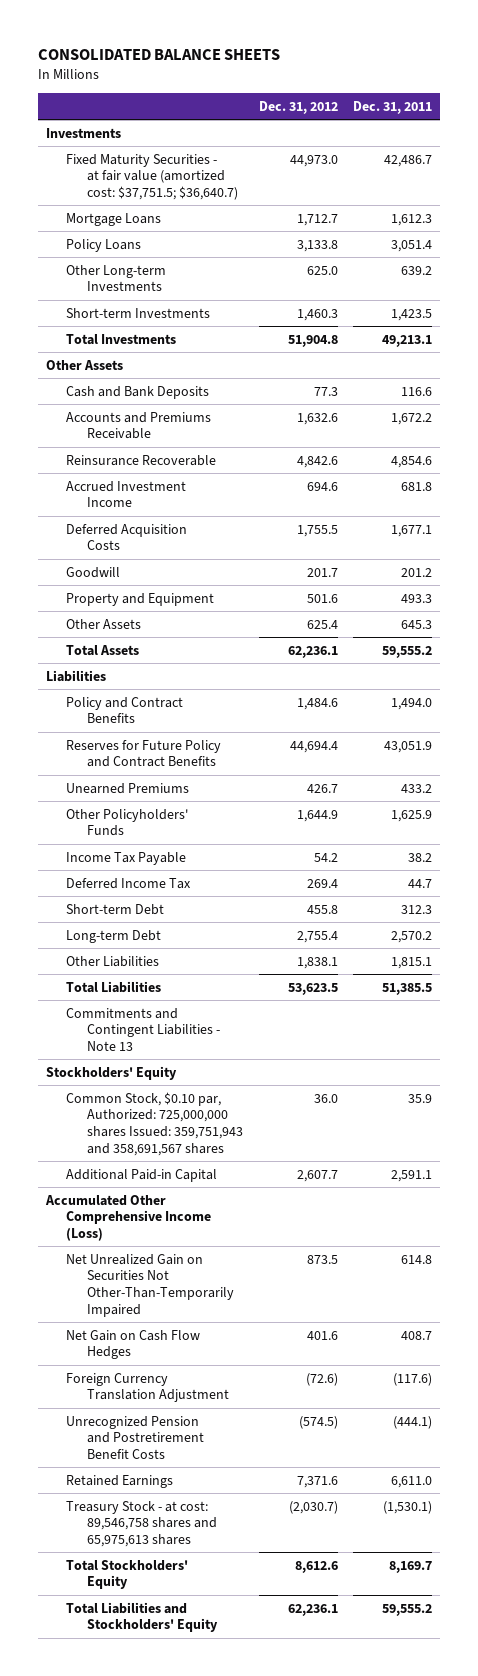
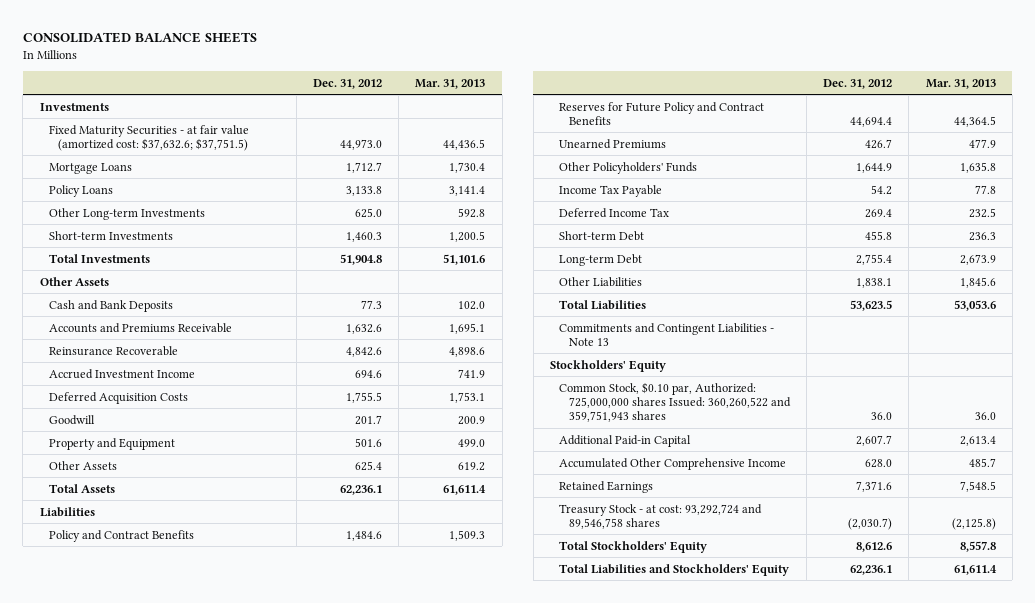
- | Dec. 31, 2012 | Dec. 31, 2011
+ | Dec. 31, 2012 | Mar. 31, 2013
- Fixed Maturity Securities - at fair value (amortized cost: $37,751.5; $36,640.7) | 44,973.0 | 42,486.7
+ Fixed Maturity Securities - at fair value (amortized cost: $37,632.6; $37,751.5) | 44,973.0 | 44,436.5
- Common Stock, $0.10 par, Authorized: 725,000,000 shares Issued: 359,751,943 and 358,691,567 shares | 36.0 | 35.9
+ Common Stock, $0.10 par, Authorized: 725,000,000 shares Issued: 360,260,522 and 359,751,943 shares | 36.0 | 36.0
- Accumulated Other Comprehensive Income (Loss)
- Net Unrealized Gain on Securities Not Other-Than-Temporarily Impaired | 873.5 | 614.8
- Net Gain on Cash Flow Hedges | 401.6 | 408.7
- Foreign Currency Translation Adjustment | (72.6) | (117.6)
- Unrecognized Pension and Postretirement Benefit Costs | (574.5) | (444.1)
+ Accumulated Other Comprehensive Income | 628.0 | 485.7
- Treasury Stock - at cost: 89,546,758 shares and 65,975,613 shares | (2,030.7) | (1,530.1)
+ Treasury Stock - at cost: 93,292,724 and 89,546,758 shares | (2,030.7) | (2,125.8)

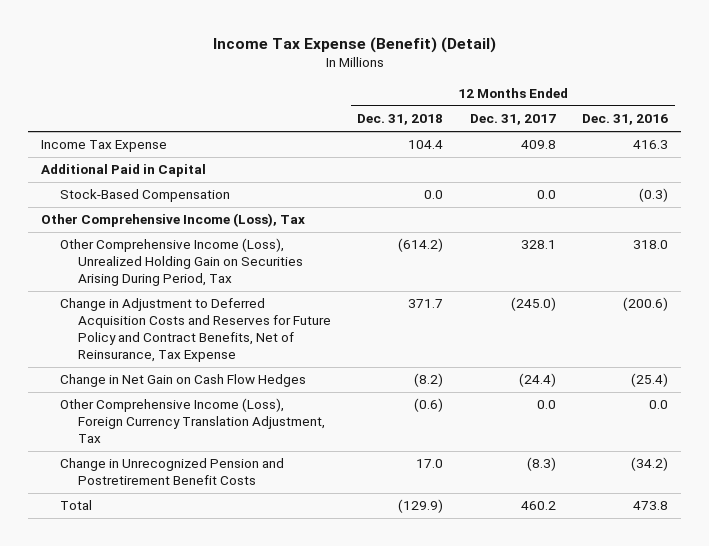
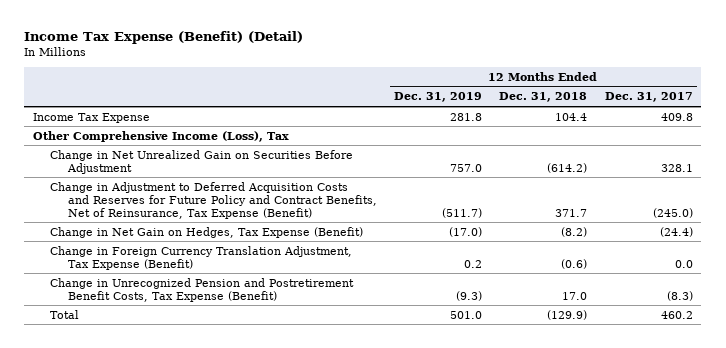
- | 12 Months Ended Dec. 31, 2018 | 12 Months Ended Dec. 31, 2017 | 12 Months Ended Dec. 31, 2016
+ | 12 Months Ended Dec. 31, 2019 | 12 Months Ended Dec. 31, 2018 | 12 Months Ended Dec. 31, 2017
- Additional Paid in Capital
- Stock-Based Compensation | 0.0 | 0.0 | (0.3)
- Other Comprehensive Income (Loss), Unrealized Holding Gain on Securities Arising During Period, Tax | (614.2) | 328.1 | 318.0
- Change in Adjustment to Deferred Acquisition Costs and Reserves for Future Policy and Contract Benefits, Net of Reinsurance, Tax Expense | 371.7 | (245.0) | (200.6)
- Change in Net Gain on Cash Flow Hedges | (8.2) | (24.4) | (25.4)
- Other Comprehensive Income (Loss), Foreign Currency Translation Adjustment, Tax | (0.6) | 0.0 | 0.0
- Change in Unrecognized Pension and Postretirement Benefit Costs | 17.0 | (8.3) | (34.2)
+ Change in Net Unrealized Gain on Securities Before Adjustment | 757.0 | (614.2) | 328.1
+ Change in Adjustment to Deferred Acquisition Costs and Reserves for Future Policy and Contract Benefits, Net of Reinsurance, Tax Expense (Benefit) | (511.7) | 371.7 | (245.0)
+ Change in Net Gain on Hedges, Tax Expense (Benefit) | (17.0) | (8.2) | (24.4)
+ Change in Foreign Currency Translation Adjustment, Tax Expense (Benefit) | 0.2 | (0.6) | 0.0
+ Change in Unrecognized Pension and Postretirement Benefit Costs, Tax Expense (Benefit) | (9.3) | 17.0 | (8.3)

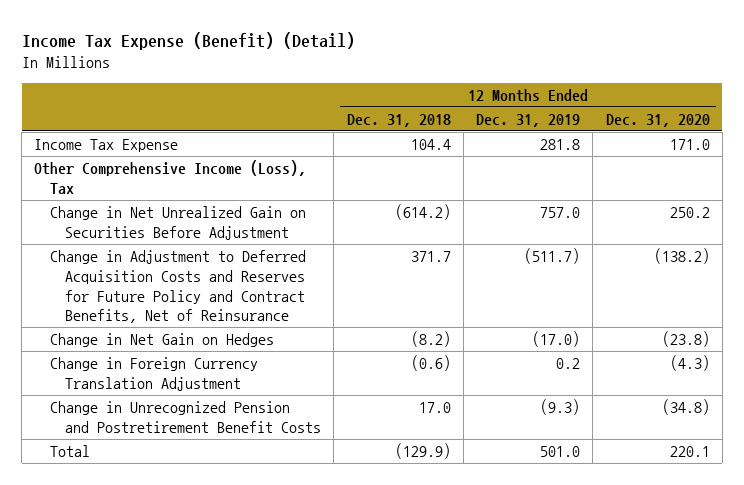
- | 12 Months Ended Dec. 31, 2019 | 12 Months Ended Dec. 31, 2018 | 12 Months Ended Dec. 31, 2017
+ | 12 Months Ended Dec. 31, 2018 | 12 Months Ended Dec. 31, 2019 | 12 Months Ended Dec. 31, 2020
- Change in Adjustment to Deferred Acquisition Costs and Reserves for Future Policy and Contract Benefits, Net of Reinsurance, Tax Expense (Benefit) | (511.7) | 371.7 | (245.0)
- Change in Net Gain on Hedges, Tax Expense (Benefit) | (17.0) | (8.2) | (24.4)
- Change in Foreign Currency Translation Adjustment, Tax Expense (Benefit) | 0.2 | (0.6) | 0.0
- Change in Unrecognized Pension and Postretirement Benefit Costs, Tax Expense (Benefit) | (9.3) | 17.0 | (8.3)
+ Change in Adjustment to Deferred Acquisition Costs and Reserves for Future Policy and Contract Benefits, Net of Reinsurance | 371.7 | (511.7) | (138.2)
+ Change in Net Gain on Hedges | (8.2) | (17.0) | (23.8)
+ Change in Foreign Currency Translation Adjustment | (0.6) | 0.2 | (4.3)
+ Change in Unrecognized Pension and Postretirement Benefit Costs | 17.0 | (9.3) | (34.8)

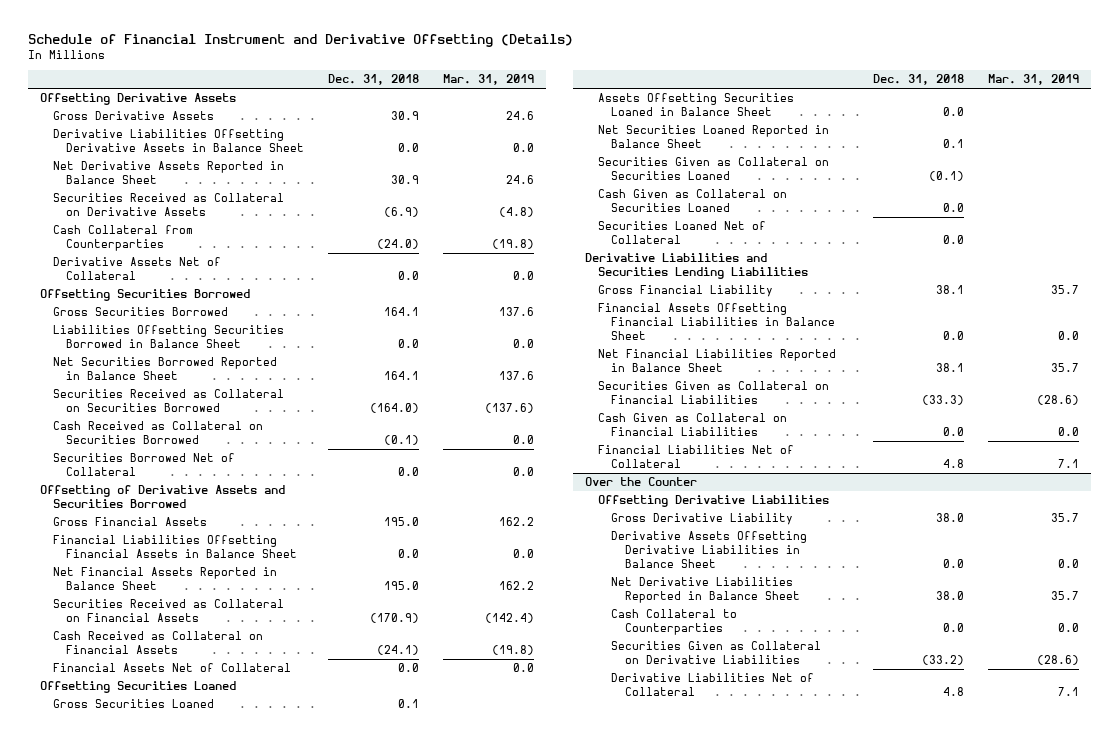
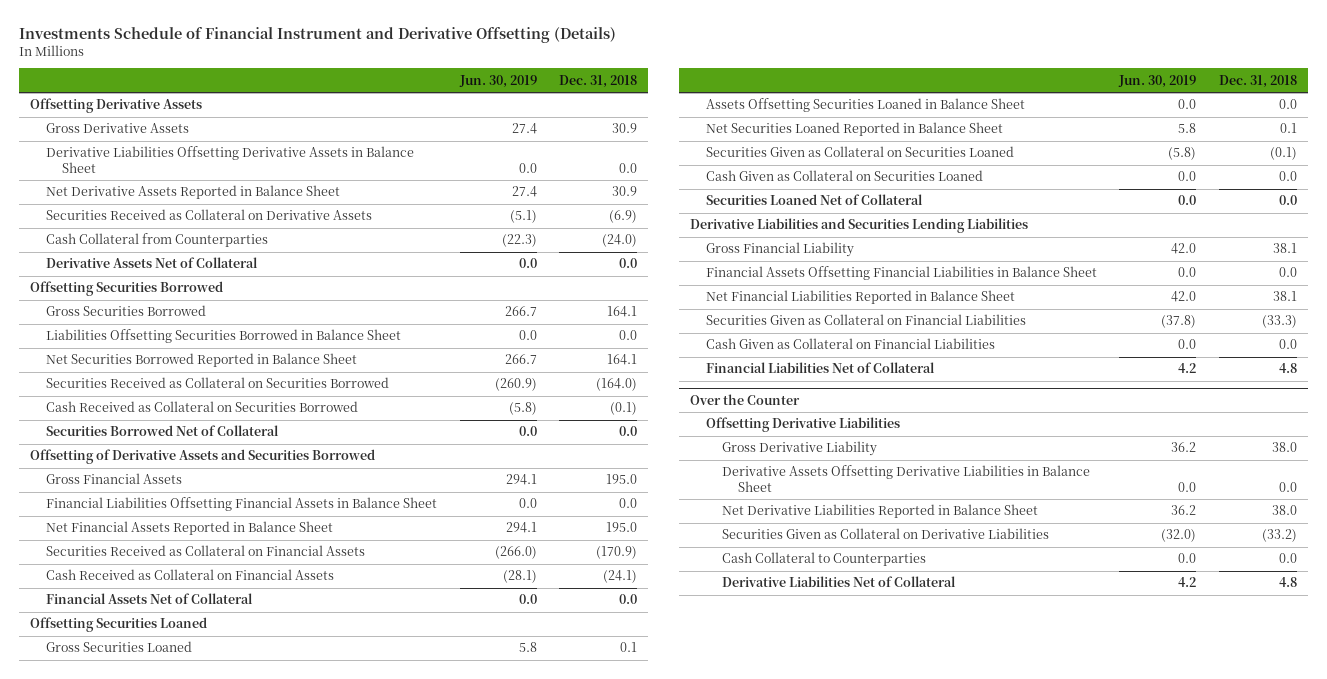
- Schedule of Financial Instrument and Derivative Offsetting (Details)
+ Investments Schedule of Financial Instrument and Derivative Offsetting (Details)
- | Dec. 31, 2018 | Mar. 31, 2019
+ | Jun. 30, 2019 | Dec. 31, 2018
@ Over the Counter
moved down: Cash Collateral to Counterparties | 0.0 | 0.0

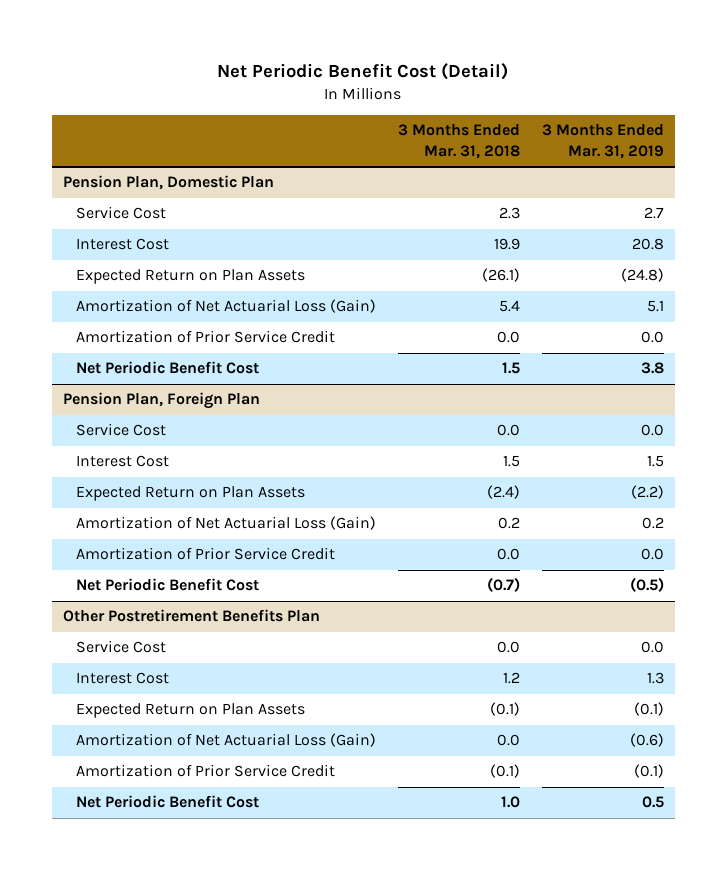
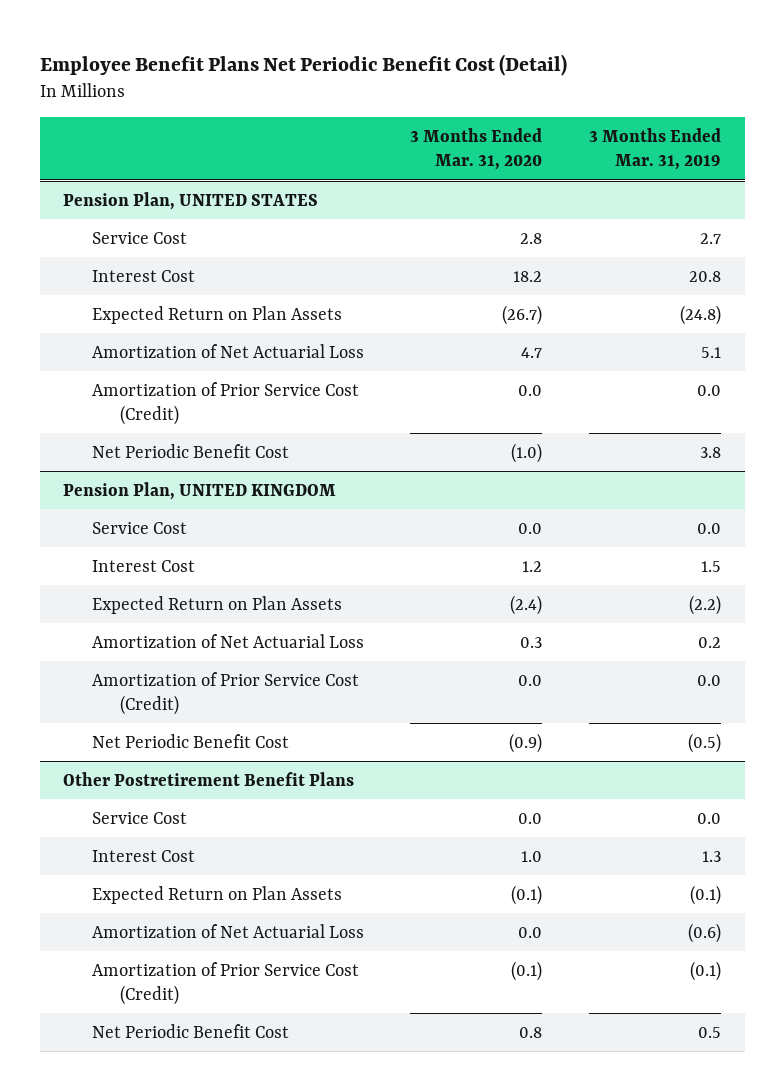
- Net Periodic Benefit Cost (Detail)
+ Employee Benefit Plans Net Periodic Benefit Cost (Detail)
- | 3 Months Ended Mar. 31, 2018 | 3 Months Ended Mar. 31, 2019
+ | 3 Months Ended Mar. 31, 2020 | 3 Months Ended Mar. 31, 2019
- Pension Plan, Domestic Plan
+ Pension Plan, UNITED STATES
- Amortization of Net Actuarial Loss (Gain) | 5.4 | 5.1
- Amortization of Prior Service Credit | 0.0 | 0.0
+ Amortization of Net Actuarial Loss | 4.7 | 5.1
+ Amortization of Prior Service Cost (Credit) | 0.0 | 0.0
- Pension Plan, Foreign Plan
+ Pension Plan, UNITED KINGDOM
- Amortization of Net Actuarial Loss (Gain) | 0.2 | 0.2
- Amortization of Prior Service Credit | 0.0 | 0.0
+ Amortization of Net Actuarial Loss | 0.3 | 0.2
+ Amortization of Prior Service Cost (Credit) | 0.0 | 0.0
- Other Postretirement Benefits Plan
+ Other Postretirement Benefit Plans
- Amortization of Net Actuarial Loss (Gain) | 0.0 | (0.6)
- Amortization of Prior Service Credit | (0.1) | (0.1)
+ Amortization of Net Actuarial Loss | 0.0 | (0.6)
+ Amortization of Prior Service Cost (Credit) | (0.1) | (0.1)

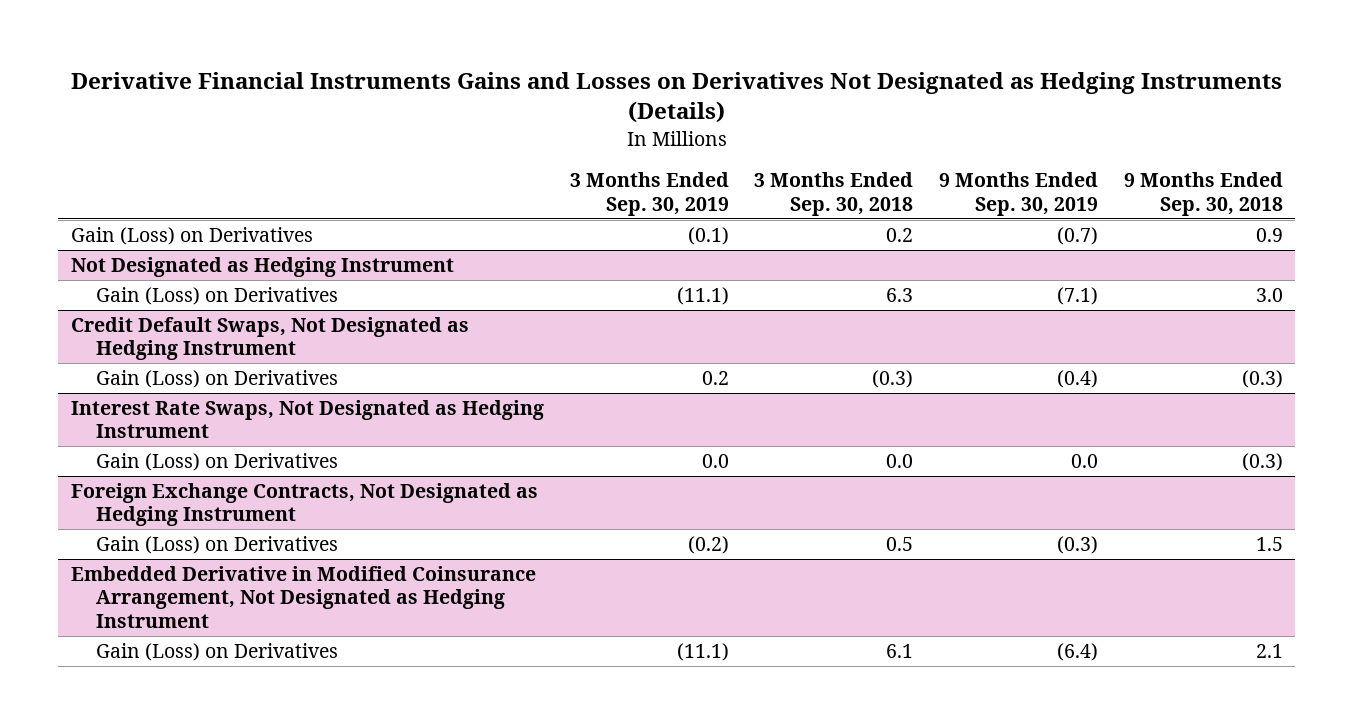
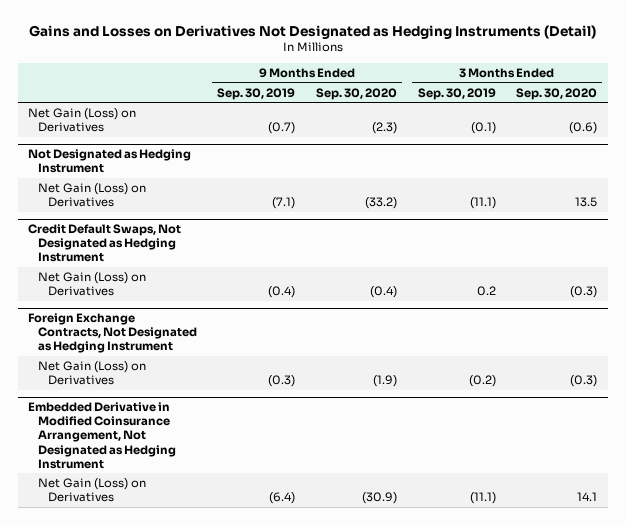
- Derivative Financial Instruments Gains and Losses on Derivatives Not Designated as Hedging Instruments (Details)
+ Gains and Losses on Derivatives Not Designated as Hedging Instruments (Detail)
- | 3 Months Ended Sep. 30, 2019 | 3 Months Ended Sep. 30, 2018 | 9 Months Ended Sep. 30, 2019 | 9 Months Ended Sep. 30, 2018
+ | 9 Months Ended Sep. 30, 2019 | 9 Months Ended Sep. 30, 2020 | 3 Months Ended Sep. 30, 2019 | 3 Months Ended Sep. 30, 2020
- Gain (Loss) on Derivatives | (0.1) | 0.2 | (0.7) | 0.9
+ Net Gain (Loss) on Derivatives | (0.7) | (2.3) | (0.1) | (0.6)
@ Not Designated as Hedging Instrument
- Gain (Loss) on Derivatives | (11.1) | 6.3 | (7.1) | 3.0
+ Net Gain (Loss) on Derivatives | (7.1) | (33.2) | (11.1) | 13.5
@ Credit Default Swaps, Not Designated as Hedging Instrument
- Gain (Loss) on Derivatives | 0.2 | (0.3) | (0.4) | (0.3)
- Interest Rate Swaps, Not Designated as Hedging Instrument
- Gain (Loss) on Derivatives | 0.0 | 0.0 | 0.0 | (0.3)
@ Credit Default Swaps, Not Designated as Hedging Instrument
+ Net Gain (Loss) on Derivatives | (0.4) | (0.4) | 0.2 | (0.3)
@ Foreign Exchange Contracts, Not Designated as Hedging Instrument
- Gain (Loss) on Derivatives | (0.2) | 0.5 | (0.3) | 1.5
+ Net Gain (Loss) on Derivatives | (0.3) | (1.9) | (0.2) | (0.3)
@ Embedded Derivative in Modified Coinsurance Arrangement, Not Designated as Hedging Instrument
- Gain (Loss) on Derivatives | (11.1) | 6.1 | (6.4) | 2.1
+ Net Gain (Loss) on Derivatives | (6.4) | (30.9) | (11.1) | 14.1

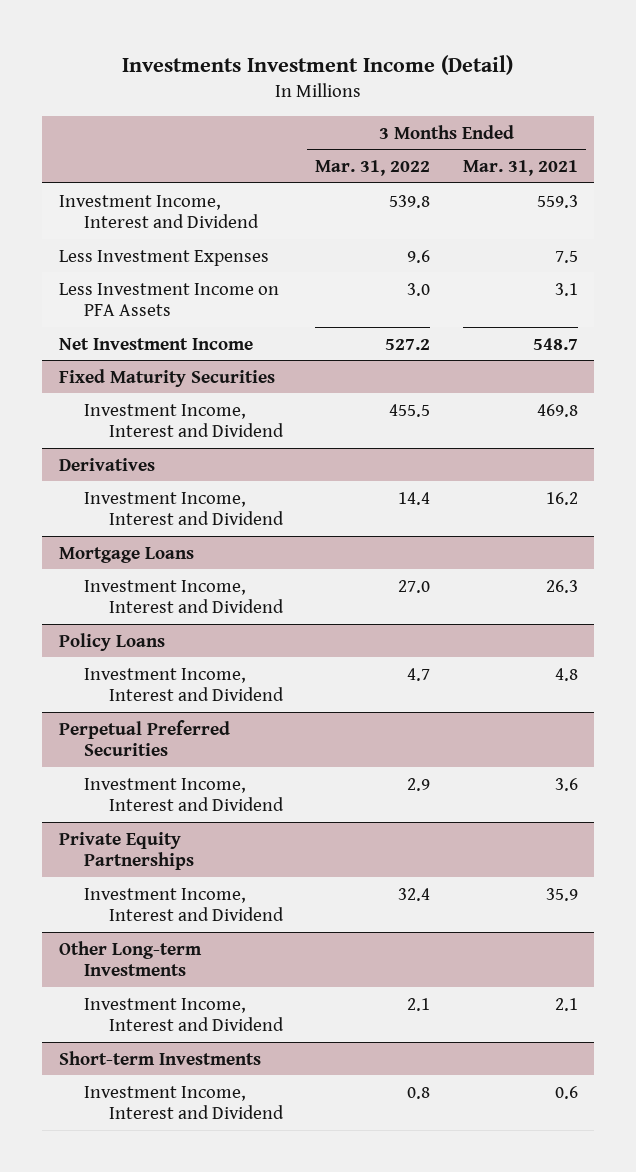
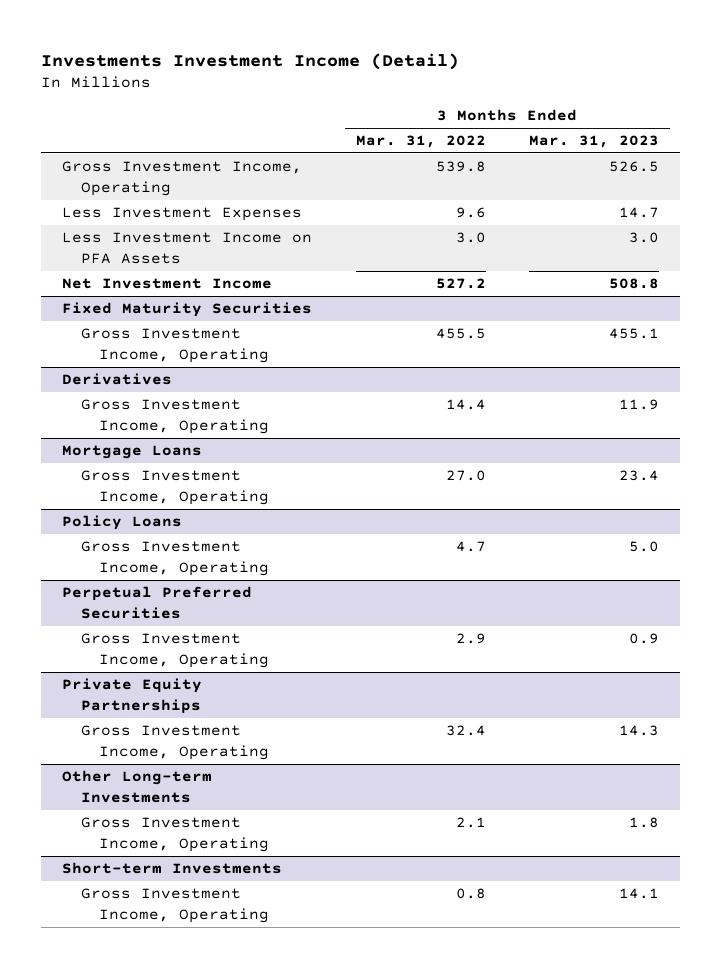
- | 3 Months Ended Mar. 31, 2022 | 3 Months Ended Mar. 31, 2021
+ | 3 Months Ended Mar. 31, 2022 | 3 Months Ended Mar. 31, 2023
- Investment Income, Interest and Dividend | 539.8 | 559.3
+ Gross Investment Income, Operating | 539.8 | 526.5
@ Fixed Maturity Securities
- Investment Income, Interest and Dividend | 455.5 | 469.8
+ Gross Investment Income, Operating | 455.5 | 455.1
@ Derivatives
- Investment Income, Interest and Dividend | 14.4 | 16.2
+ Gross Investment Income, Operating | 14.4 | 11.9
@ Mortgage Loans
- Investment Income, Interest and Dividend | 27.0 | 26.3
+ Gross Investment Income, Operating | 27.0 | 23.4
@ Policy Loans
- Investment Income, Interest and Dividend | 4.7 | 4.8
+ Gross Investment Income, Operating | 4.7 | 5.0
@ Perpetual Preferred Securities
- Investment Income, Interest and Dividend | 2.9 | 3.6
+ Gross Investment Income, Operating | 2.9 | 0.9
@ Private Equity Partnerships
- Investment Income, Interest and Dividend | 32.4 | 35.9
+ Gross Investment Income, Operating | 32.4 | 14.3
@ Other Long-term Investments
- Investment Income, Interest and Dividend | 2.1 | 2.1
+ Gross Investment Income, Operating | 2.1 | 1.8
@ Short-term Investments
- Investment Income, Interest and Dividend | 0.8 | 0.6
+ Gross Investment Income, Operating | 0.8 | 14.1

